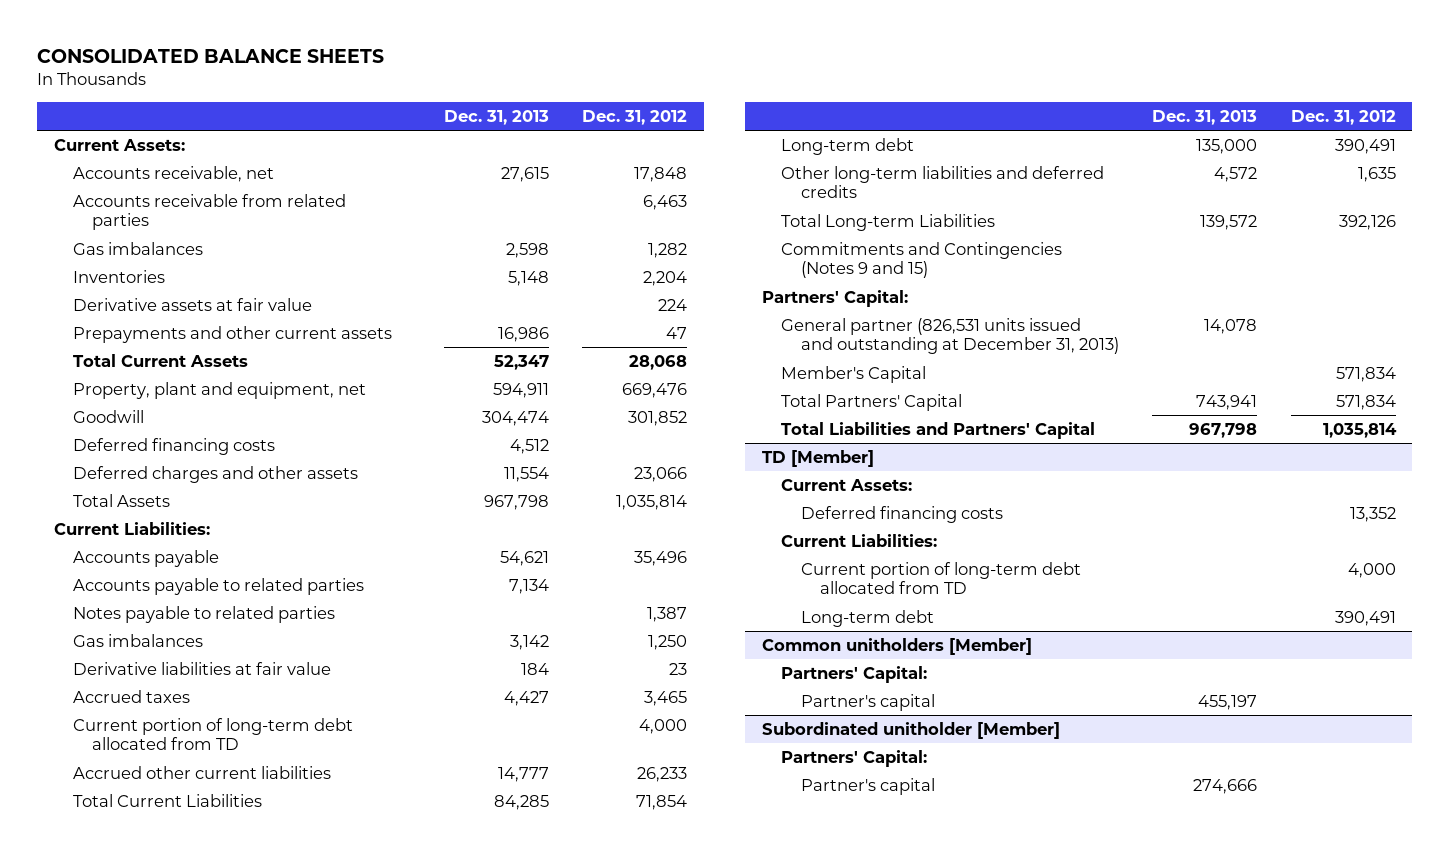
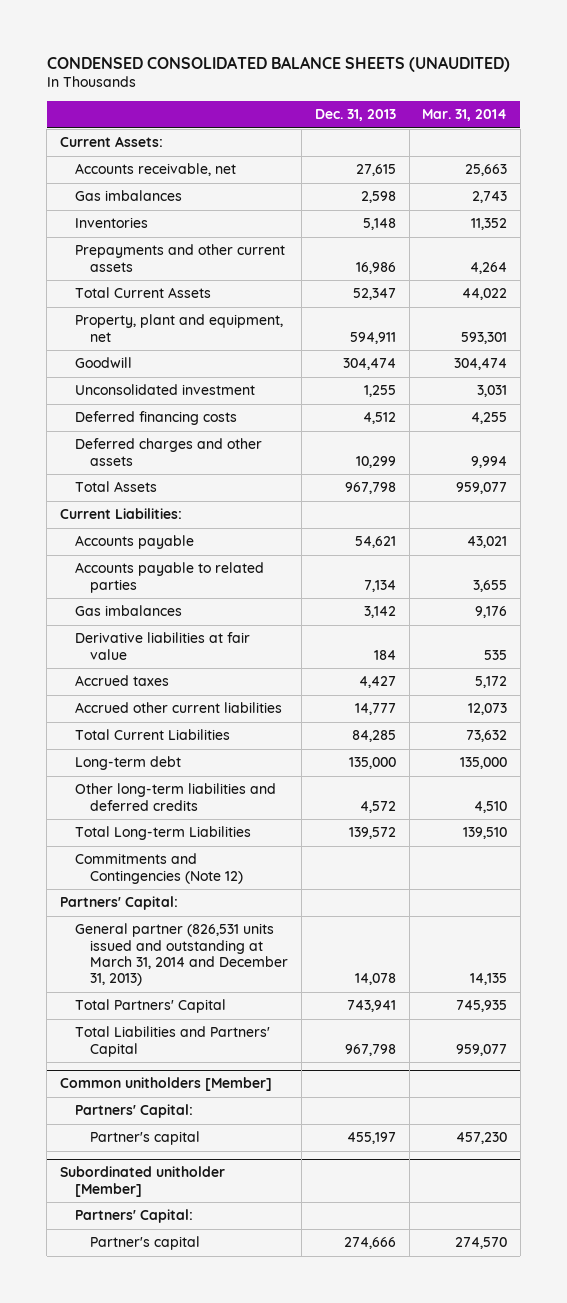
- CONSOLIDATED BALANCE SHEETS
+ CONDENSED CONSOLIDATED BALANCE SHEETS (UNAUDITED)
- | Dec. 31, 2013 | Dec. 31, 2012
+ | Dec. 31, 2013 | Mar. 31, 2014
- Accounts receivable from related parties | | 6,463
- Derivative assets at fair value | | 224
+ Unconsolidated investment | 1,255 | 3,031
- Deferred charges and other assets | 11,554 | 23,066
+ Deferred charges and other assets | 10,299 | 9,994
- Notes payable to related parties | | 1,387
- Current portion of long-term debt allocated from TD | | 4,000
- Commitments and Contingencies (Notes 9 and 15)
+ Commitments and Contingencies (Note 12)
- General partner (826,531 units issued and outstanding at December 31, 2013) | 14,078 |
- Member's Capital | | 571,834
+ General partner (826,531 units issued and outstanding at March 31, 2014 and December 31, 2013) | 14,078 | 14,135
- TD [Member]
- Current Assets:
- Deferred financing costs | | 13,352
- Current Liabilities:
- Current portion of long-term debt allocated from TD | | 4,000
- Long-term debt | | 390,491

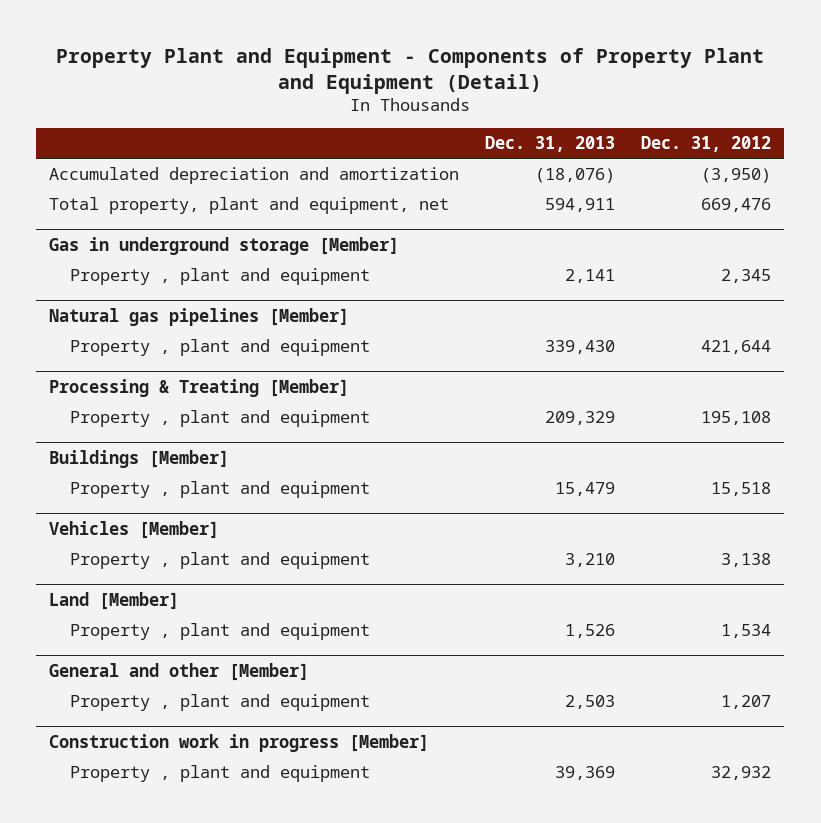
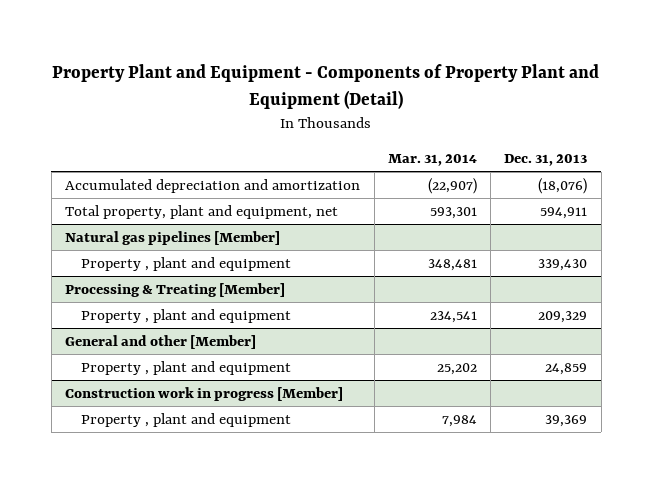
- | Dec. 31, 2013 | Dec. 31, 2012
+ | Mar. 31, 2014 | Dec. 31, 2013
- Gas in underground storage [Member]
- Property , plant and equipment | 2,141 | 2,345
- Buildings [Member]
- Property , plant and equipment | 15,479 | 15,518
- Vehicles [Member]
- Property , plant and equipment | 3,210 | 3,138
- Land [Member]
- Property , plant and equipment | 1,526 | 1,534
@ General and other [Member]
- Property , plant and equipment | 2,503 | 1,207
+ Property , plant and equipment | 25,202 | 24,859

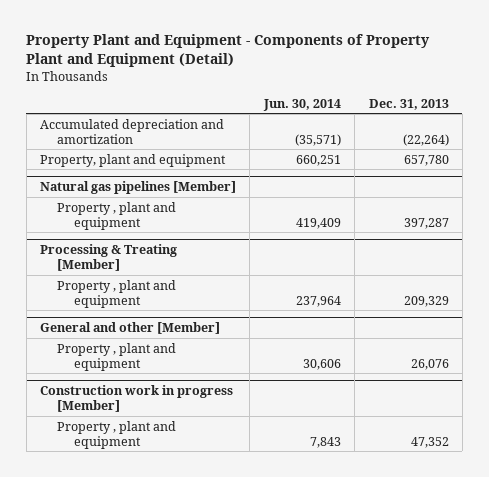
- | Mar. 31, 2014 | Dec. 31, 2013
+ | Jun. 30, 2014 | Dec. 31, 2013
- Accumulated depreciation and amortization | (22,907) | (18,076)
- Total property, plant and equipment, net | 593,301 | 594,911
+ Accumulated depreciation and amortization | (35,571) | (22,264)
+ Property, plant and equipment | 660,251 | 657,780
@ Natural gas pipelines [Member]
- Property , plant and equipment | 348,481 | 339,430
+ Property , plant and equipment | 419,409 | 397,287
@ General and other [Member]
- Property , plant and equipment | 25,202 | 24,859
+ Property , plant and equipment | 30,606 | 26,076
@ Construction work in progress [Member]
- Property , plant and equipment | 7,984 | 39,369
+ Property , plant and equipment | 7,843 | 47,352

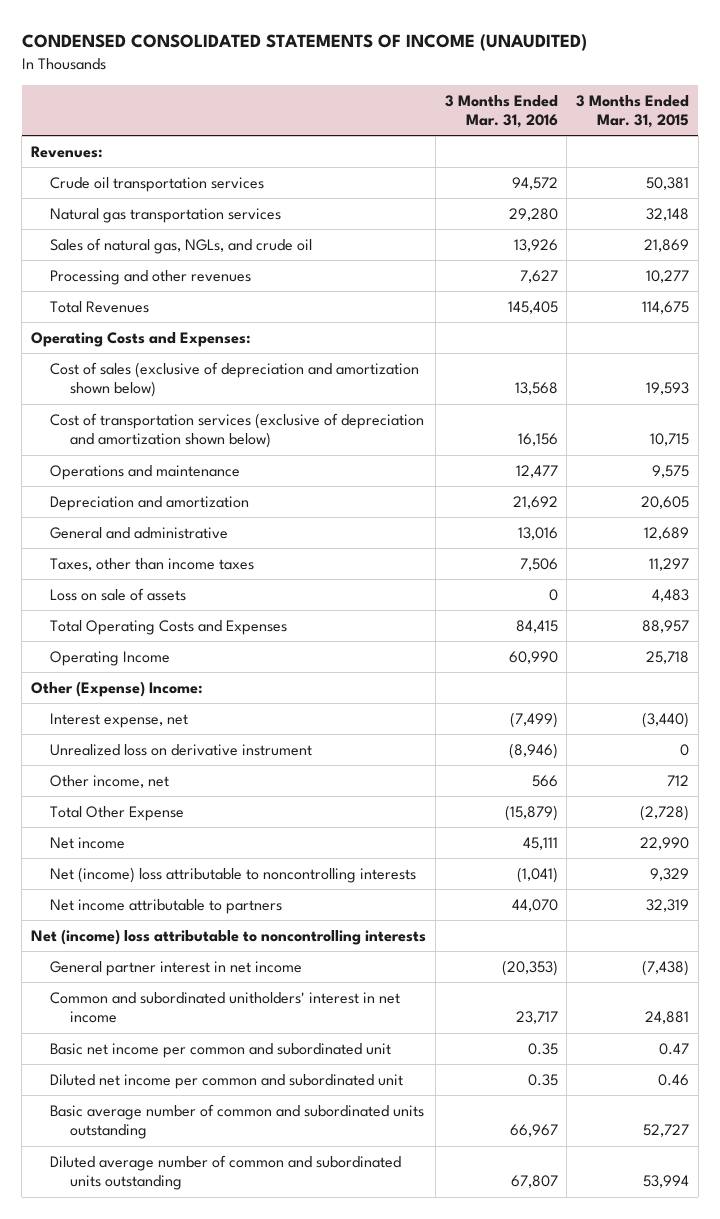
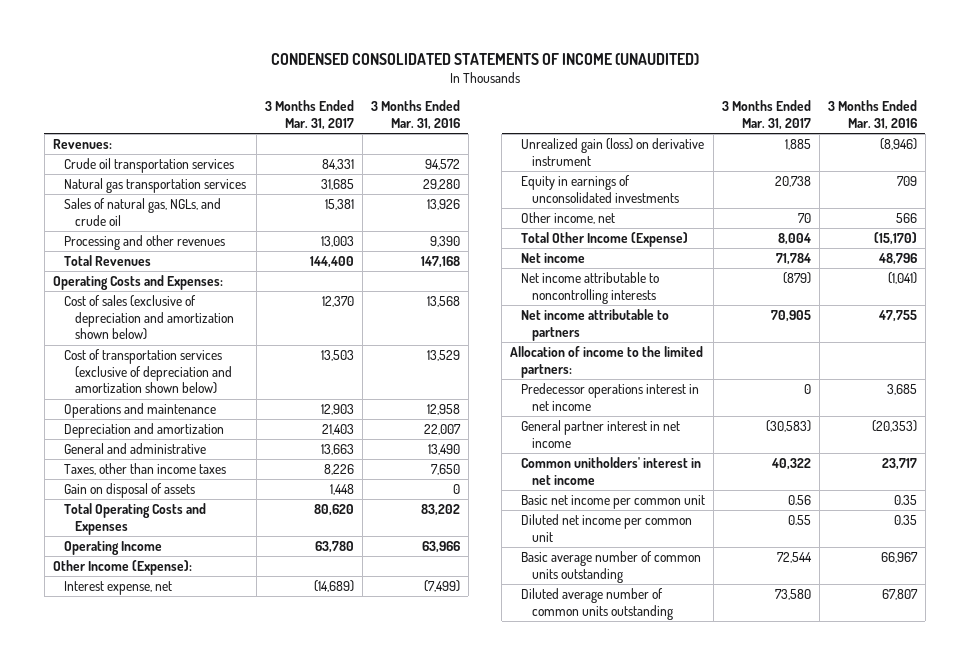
- | 3 Months Ended Mar. 31, 2016 | 3 Months Ended Mar. 31, 2015
+ | 3 Months Ended Mar. 31, 2017 | 3 Months Ended Mar. 31, 2016
- Processing and other revenues | 7,627 | 10,277
- Total Revenues | 145,405 | 114,675
+ Processing and other revenues | 13,003 | 9,390
+ Total Revenues | 144,400 | 147,168
- Cost of transportation services (exclusive of depreciation and amortization shown below) | 16,156 | 10,715
- Operations and maintenance | 12,477 | 9,575
- Depreciation and amortization | 21,692 | 20,605
- General and administrative | 13,016 | 12,689
- Taxes, other than income taxes | 7,506 | 11,297
- Loss on sale of assets | 0 | 4,483
- Total Operating Costs and Expenses | 84,415 | 88,957
- Operating Income | 60,990 | 25,718
- Other (Expense) Income:
+ Cost of transportation services (exclusive of depreciation and amortization shown below) | 13,503 | 13,529
+ Operations and maintenance | 12,903 | 12,958
+ Depreciation and amortization | 21,403 | 22,007
+ General and administrative | 13,663 | 13,490
+ Taxes, other than income taxes | 8,226 | 7,650
+ Gain on disposal of assets | 1,448 | 0
+ Total Operating Costs and Expenses | 80,620 | 83,202
+ Operating Income | 63,780 | 63,966
+ Other Income (Expense):
- Unrealized loss on derivative instrument | (8,946) | 0
+ Unrealized gain (loss) on derivative instrument | 1,885 | (8,946)
+ Equity in earnings of unconsolidated investments | 20,738 | 709
- Total Other Expense | (15,879) | (2,728)
- Net income | 45,111 | 22,990
- Net (income) loss attributable to noncontrolling interests | (1,041) | 9,329
- Net income attributable to partners | 44,070 | 32,319
- Net (income) loss attributable to noncontrolling interests
+ Total Other Income (Expense) | 8,004 | (15,170)
+ Net income | 71,784 | 48,796
+ Net income attributable to noncontrolling interests | (879) | (1,041)
+ Net income attributable to partners | 70,905 | 47,755
+ Allocation of income to the limited partners:
+ Predecessor operations interest in net income | 0 | 3,685
- Common and subordinated unitholders' interest in net income | 23,717 | 24,881
- Basic net income per common and subordinated unit | 0.35 | 0.47
- Diluted net income per common and subordinated unit | 0.35 | 0.46
- Basic average number of common and subordinated units outstanding | 66,967 | 52,727
- Diluted average number of common and subordinated units outstanding | 67,807 | 53,994
+ Common unitholders' interest in net income | 40,322 | 23,717
+ Basic net income per common unit | 0.56 | 0.35
+ Diluted net income per common unit | 0.55 | 0.35
+ Basic average number of common units outstanding | 72,544 | 66,967
+ Diluted average number of common units outstanding | 73,580 | 67,807

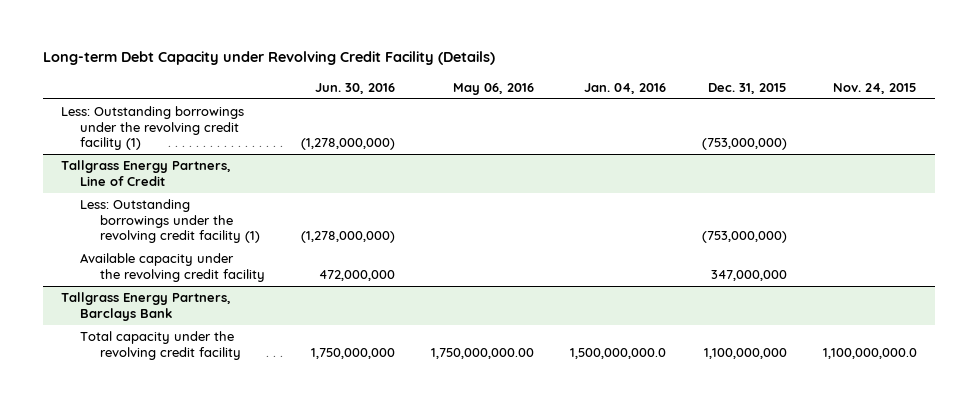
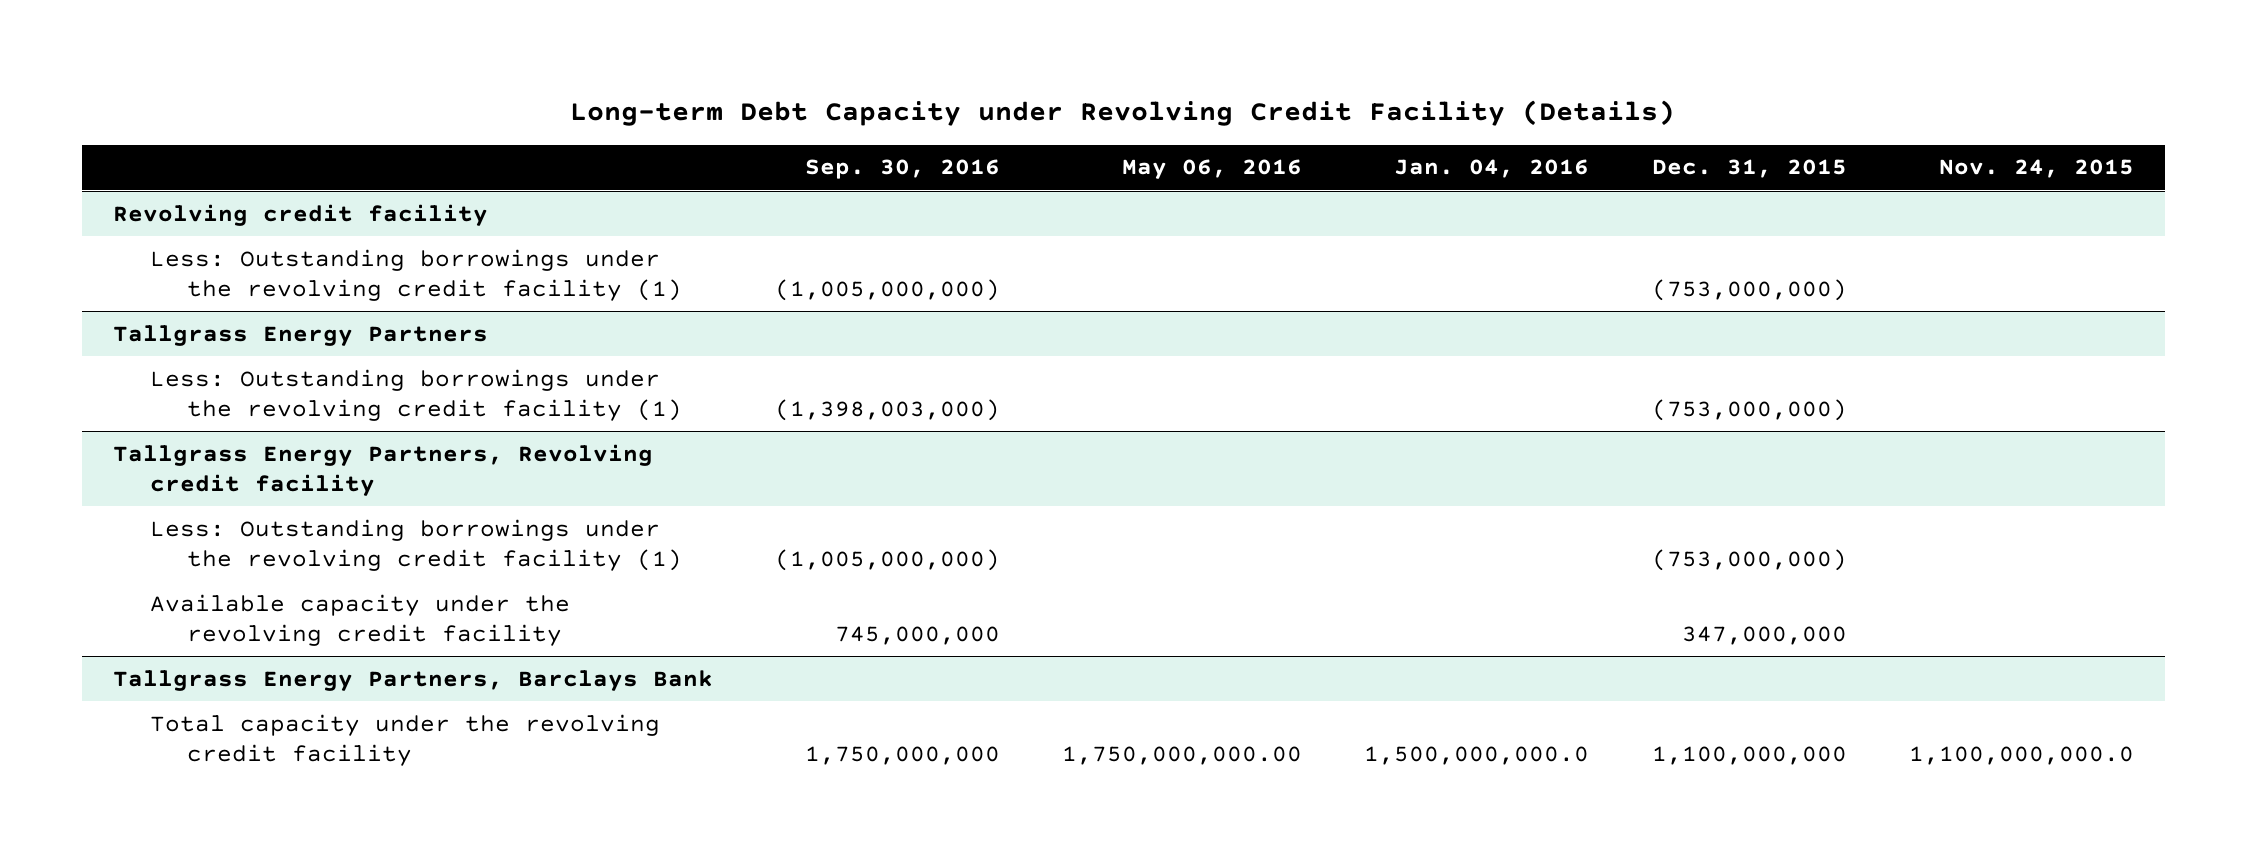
- | Jun. 30, 2016 | May 06, 2016 | Jan. 04, 2016 | Dec. 31, 2015 | Nov. 24, 2015
+ | Sep. 30, 2016 | May 06, 2016 | Jan. 04, 2016 | Dec. 31, 2015 | Nov. 24, 2015
+ Revolving credit facility
- Tallgrass Energy Partners, Line of Credit
+ Tallgrass Energy Partners
+ Tallgrass Energy Partners, Revolving credit facility
+ Less: Outstanding borrowings under the revolving credit facility (1) | (1,005,000,000) | | | (753,000,000) |

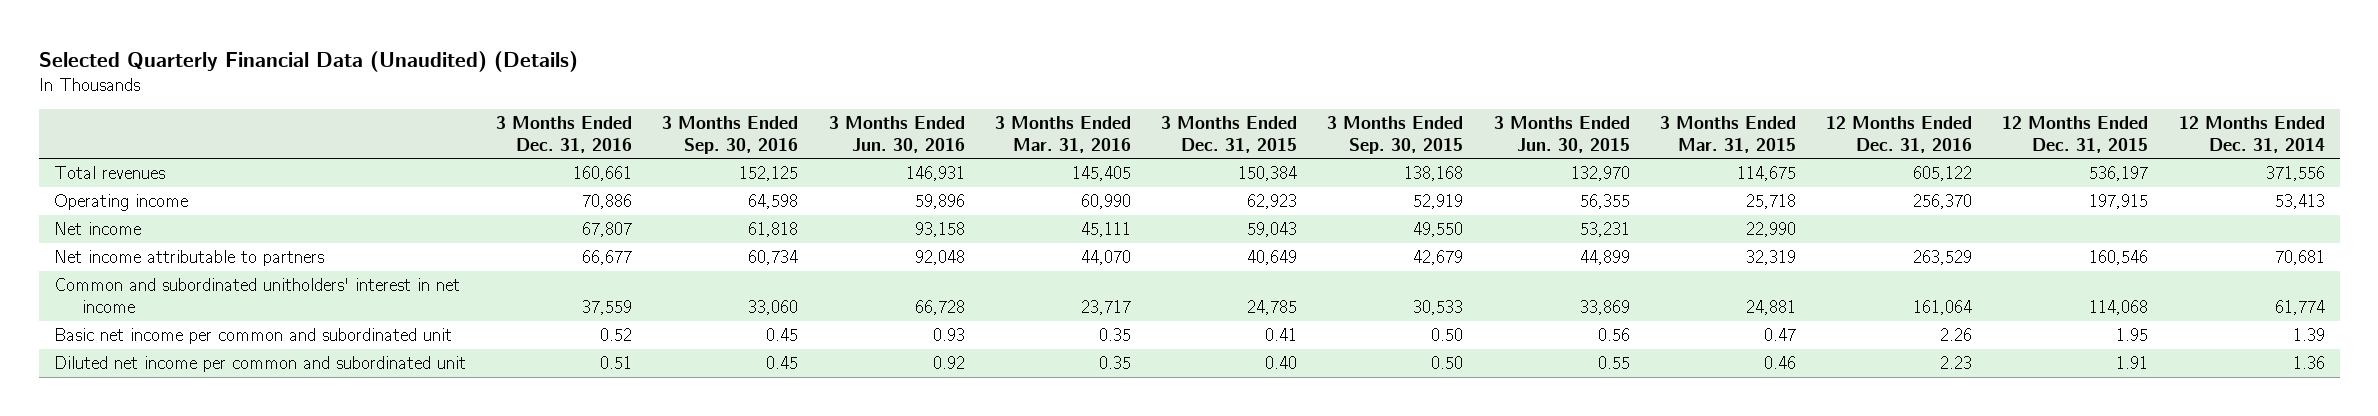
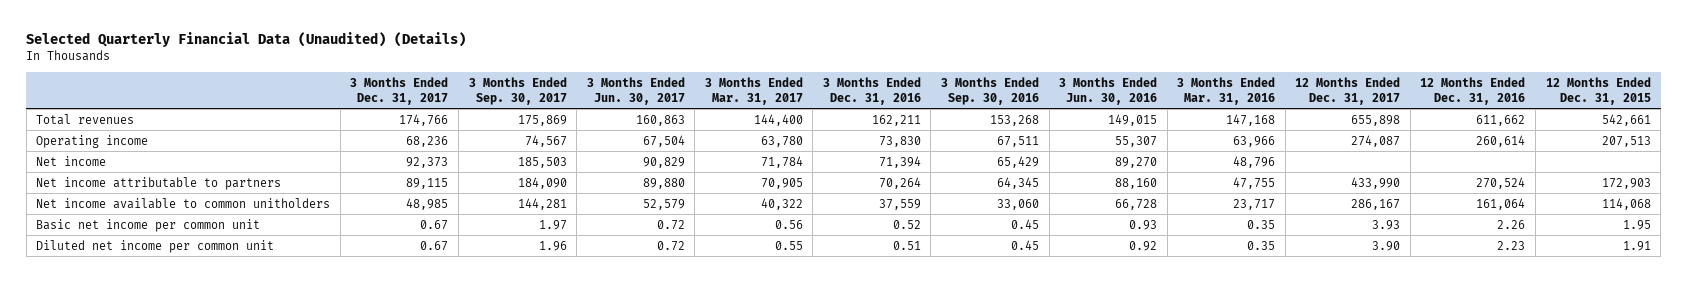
- | 3 Months Ended Dec. 31, 2016 | 3 Months Ended Sep. 30, 2016 | 3 Months Ended Jun. 30, 2016 | 3 Months Ended Mar. 31, 2016 | 3 Months Ended Dec. 31, 2015 | 3 Months Ended Sep. 30, 2015 | 3 Months Ended Jun. 30, 2015 | 3 Months Ended Mar. 31, 2015 | 12 Months Ended Dec. 31, 2016 | 12 Months Ended Dec. 31, 2015 | 12 Months Ended Dec. 31, 2014
+ | 3 Months Ended Dec. 31, 2017 | 3 Months Ended Sep. 30, 2017 | 3 Months Ended Jun. 30, 2017 | 3 Months Ended Mar. 31, 2017 | 3 Months Ended Dec. 31, 2016 | 3 Months Ended Sep. 30, 2016 | 3 Months Ended Jun. 30, 2016 | 3 Months Ended Mar. 31, 2016 | 12 Months Ended Dec. 31, 2017 | 12 Months Ended Dec. 31, 2016 | 12 Months Ended Dec. 31, 2015
- Total revenues | 160,661 | 152,125 | 146,931 | 145,405 | 150,384 | 138,168 | 132,970 | 114,675 | 605,122 | 536,197 | 371,556
- Operating income | 70,886 | 64,598 | 59,896 | 60,990 | 62,923 | 52,919 | 56,355 | 25,718 | 256,370 | 197,915 | 53,413
- Net income | 67,807 | 61,818 | 93,158 | 45,111 | 59,043 | 49,550 | 53,231 | 22,990 | | |
- Net income attributable to partners | 66,677 | 60,734 | 92,048 | 44,070 | 40,649 | 42,679 | 44,899 | 32,319 | 263,529 | 160,546 | 70,681
- Common and subordinated unitholders' interest in net income | 37,559 | 33,060 | 66,728 | 23,717 | 24,785 | 30,533 | 33,869 | 24,881 | 161,064 | 114,068 | 61,774
- Basic net income per common and subordinated unit | 0.52 | 0.45 | 0.93 | 0.35 | 0.41 | 0.50 | 0.56 | 0.47 | 2.26 | 1.95 | 1.39
- Diluted net income per common and subordinated unit | 0.51 | 0.45 | 0.92 | 0.35 | 0.40 | 0.50 | 0.55 | 0.46 | 2.23 | 1.91 | 1.36
+ Total revenues | 174,766 | 175,869 | 160,863 | 144,400 | 162,211 | 153,268 | 149,015 | 147,168 | 655,898 | 611,662 | 542,661
+ Operating income | 68,236 | 74,567 | 67,504 | 63,780 | 73,830 | 67,511 | 55,307 | 63,966 | 274,087 | 260,614 | 207,513
+ Net income | 92,373 | 185,503 | 90,829 | 71,784 | 71,394 | 65,429 | 89,270 | 48,796 | | |
+ Net income attributable to partners | 89,115 | 184,090 | 89,880 | 70,905 | 70,264 | 64,345 | 88,160 | 47,755 | 433,990 | 270,524 | 172,903
+ Net income available to common unitholders | 48,985 | 144,281 | 52,579 | 40,322 | 37,559 | 33,060 | 66,728 | 23,717 | 286,167 | 161,064 | 114,068
+ Basic net income per common unit | 0.67 | 1.97 | 0.72 | 0.56 | 0.52 | 0.45 | 0.93 | 0.35 | 3.93 | 2.26 | 1.95
+ Diluted net income per common unit | 0.67 | 1.96 | 0.72 | 0.55 | 0.51 | 0.45 | 0.92 | 0.35 | 3.90 | 2.23 | 1.91

